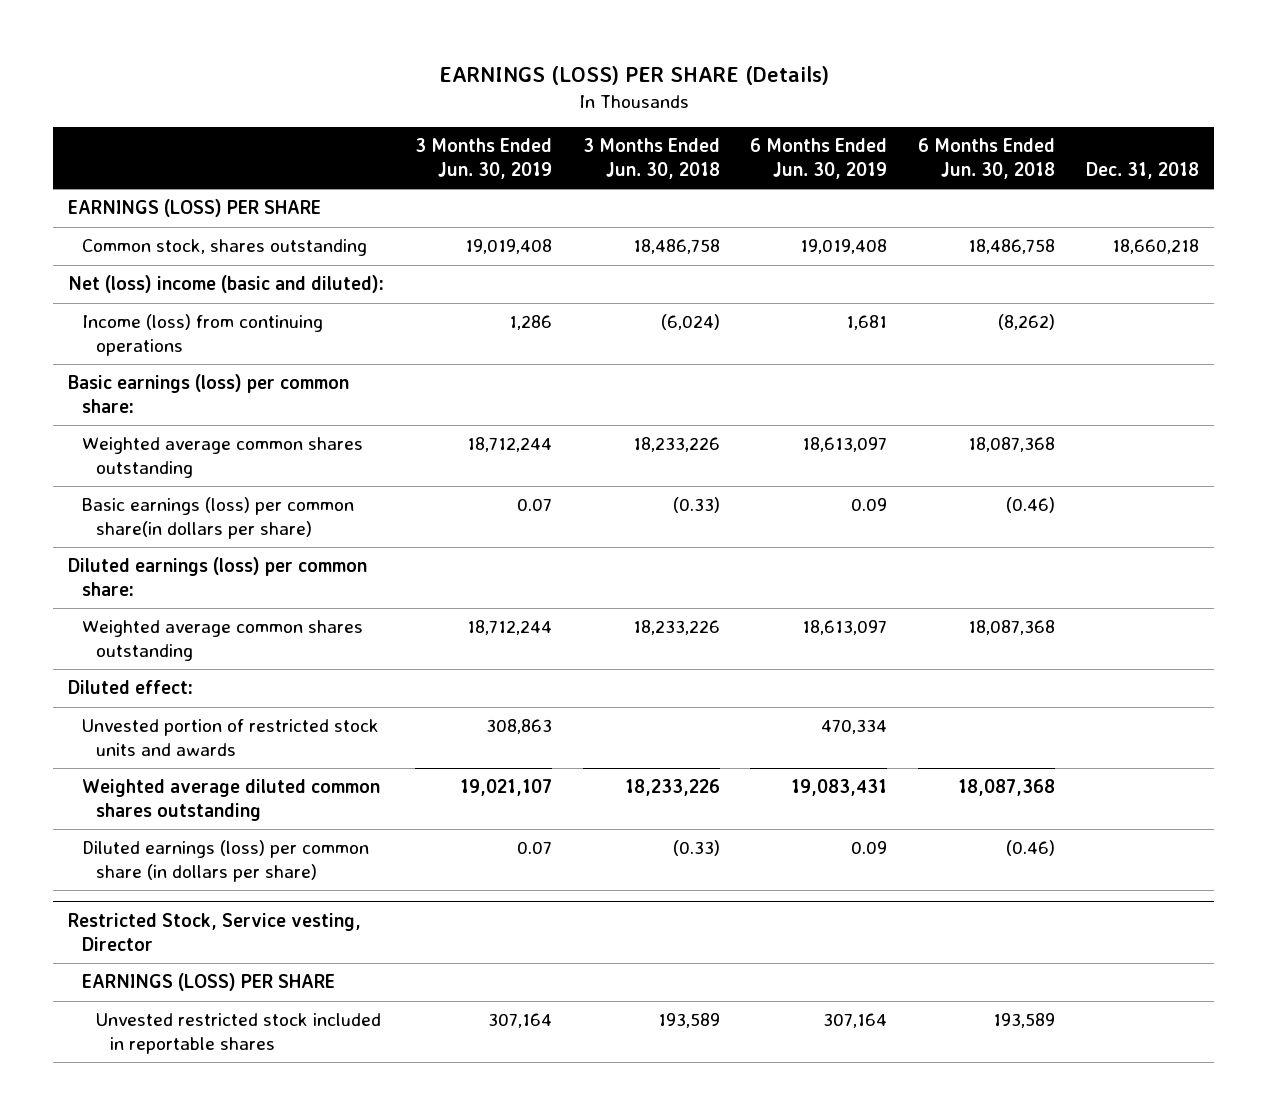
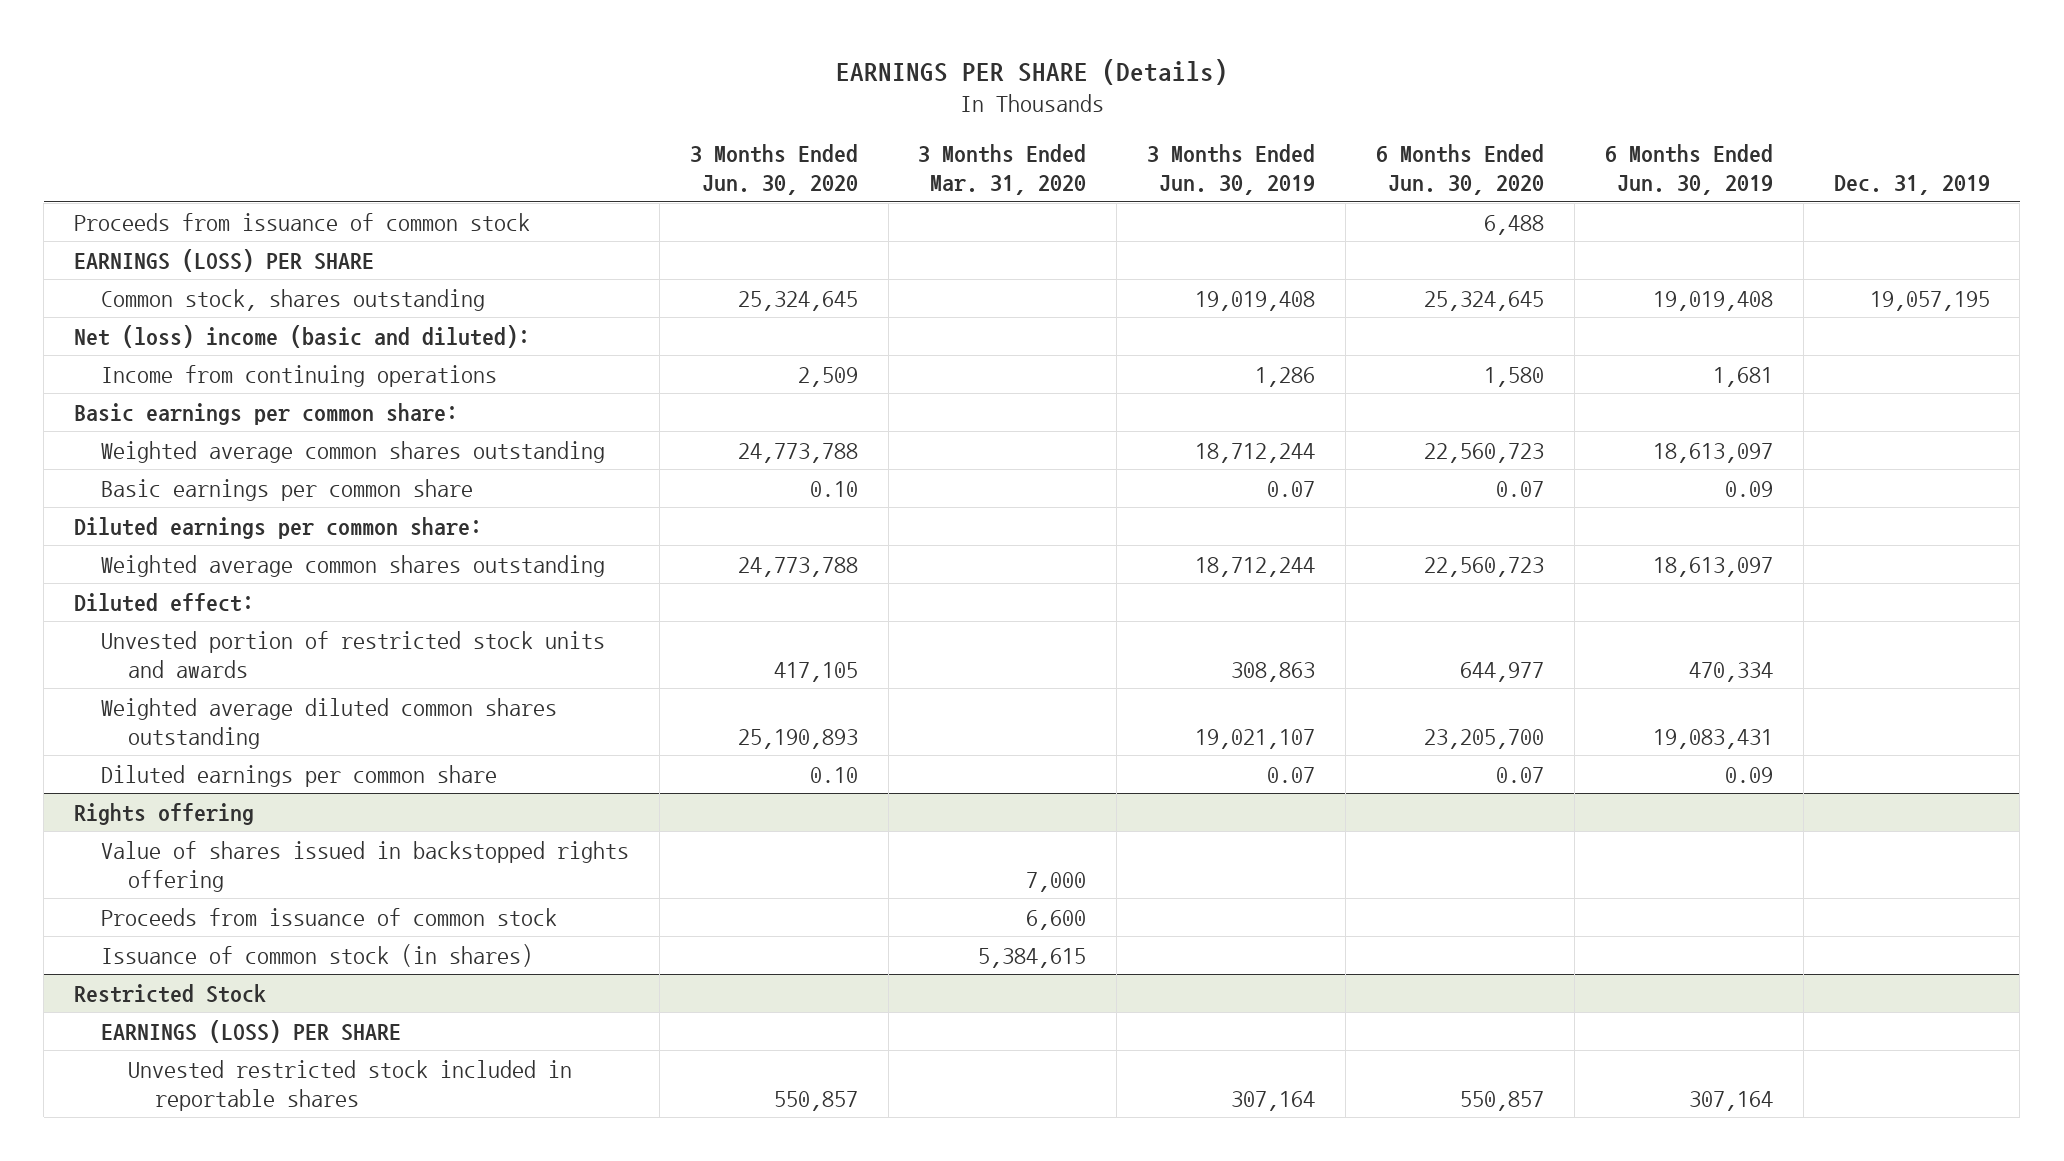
- EARNINGS (LOSS) PER SHARE (Details)
+ EARNINGS PER SHARE (Details)
- | 3 Months Ended Jun. 30, 2019 | 3 Months Ended Jun. 30, 2018 | 6 Months Ended Jun. 30, 2019 | 6 Months Ended Jun. 30, 2018 | Dec. 31, 2018
+ | 3 Months Ended Jun. 30, 2020 | 3 Months Ended Mar. 31, 2020 | 3 Months Ended Jun. 30, 2019 | 6 Months Ended Jun. 30, 2020 | 6 Months Ended Jun. 30, 2019 | Dec. 31, 2019
+ Proceeds from issuance of common stock | | | | 6,488 | |
- Income (loss) from continuing operations | 1,286 | (6,024) | 1,681 | (8,262) |
- Basic earnings (loss) per common share:
+ Income from continuing operations | 2,509 | | 1,286 | 1,580 | 1,681 |
+ Basic earnings per common share:
- Basic earnings (loss) per common share(in dollars per share) | 0.07 | (0.33) | 0.09 | (0.46) |
- Diluted earnings (loss) per common share:
+ Basic earnings per common share | 0.10 | | 0.07 | 0.07 | 0.09 |
+ Diluted earnings per common share:
- Diluted earnings (loss) per common share (in dollars per share) | 0.07 | (0.33) | 0.09 | (0.46) |
- Restricted Stock, Service vesting, Director
+ Diluted earnings per common share | 0.10 | | 0.07 | 0.07 | 0.09 |
+ Rights offering
+ Value of shares issued in backstopped rights offering | | 7,000 | | | |
+ Proceeds from issuance of common stock | | 6,600 | | | |
+ Issuance of common stock (in shares) | | 5,384,615 | | | |
+ Restricted Stock

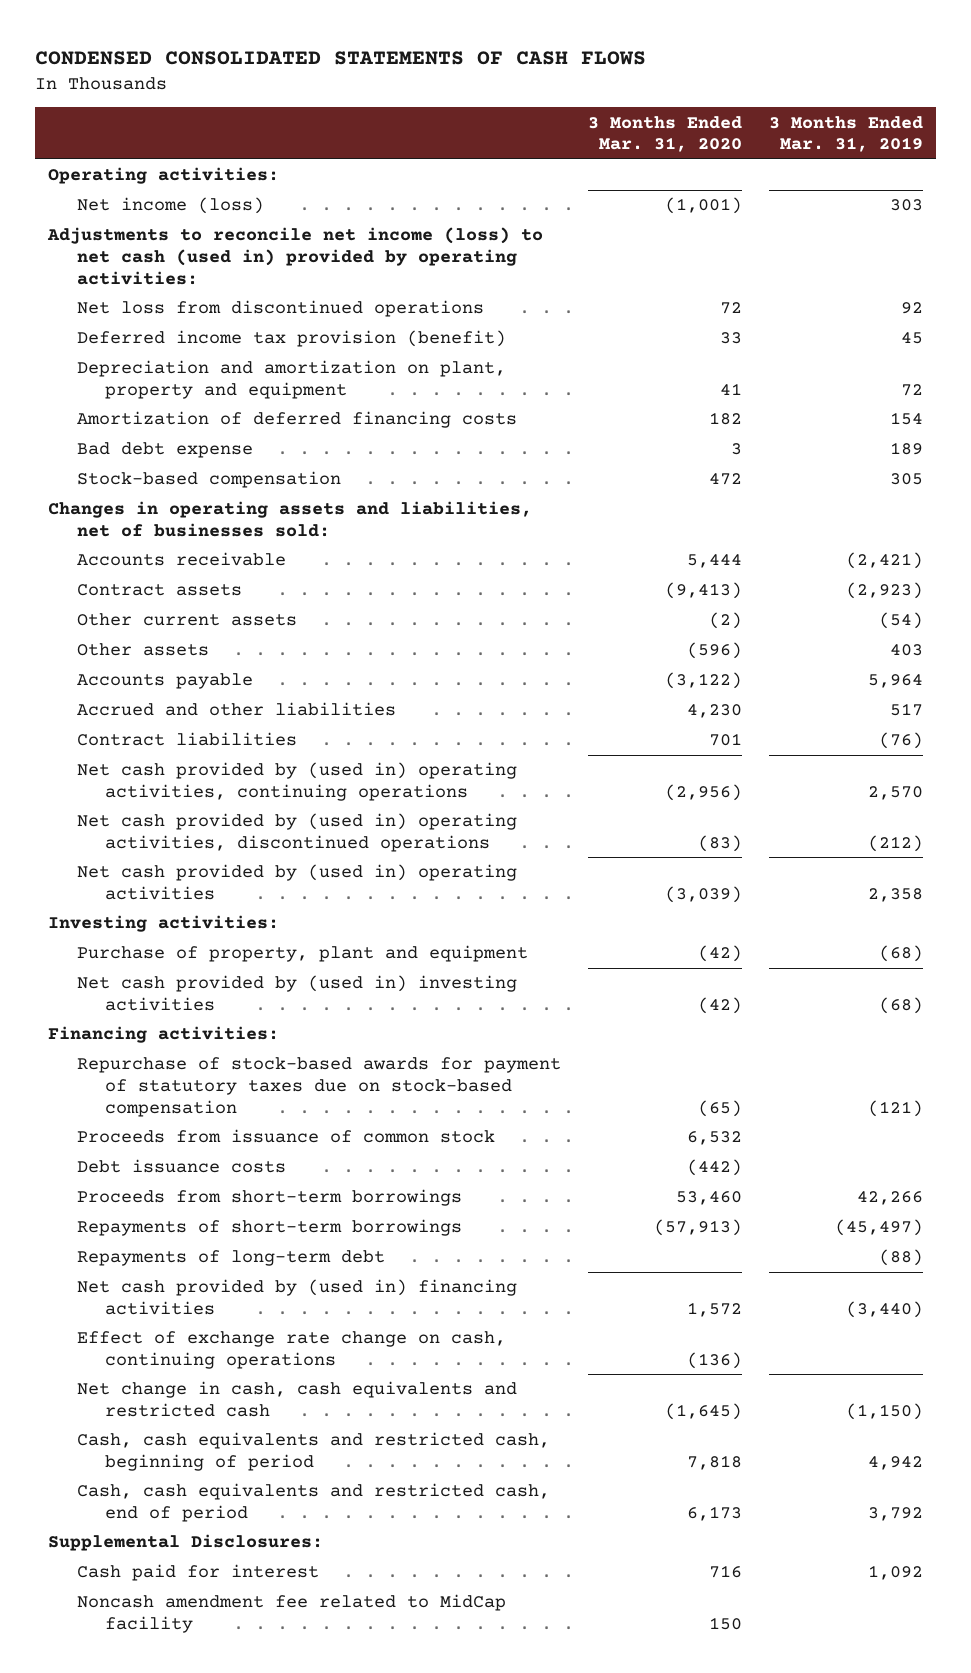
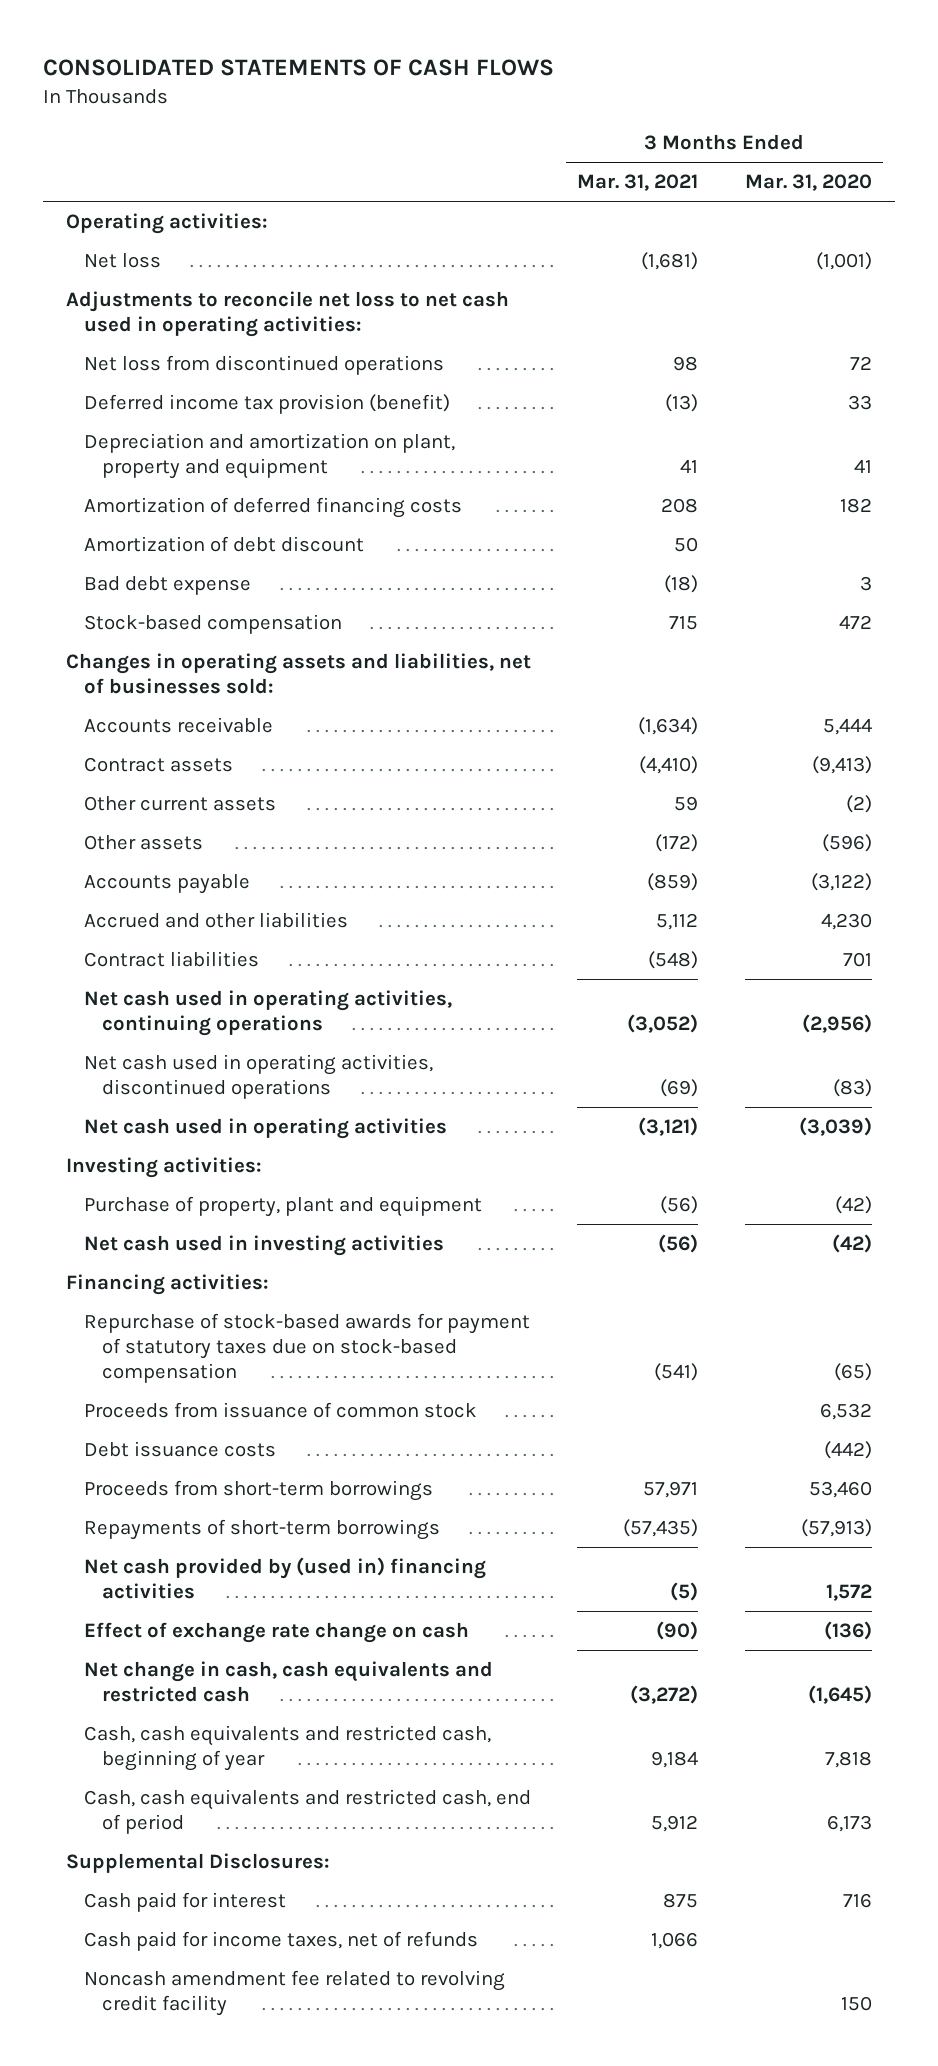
- CONDENSED CONSOLIDATED STATEMENTS OF CASH FLOWS
+ CONSOLIDATED STATEMENTS OF CASH FLOWS
- | 3 Months Ended Mar. 31, 2020 | 3 Months Ended Mar. 31, 2019
+ | 3 Months Ended Mar. 31, 2021 | 3 Months Ended Mar. 31, 2020
- Net income (loss) | (1,001) | 303
- Adjustments to reconcile net income (loss) to net cash (used in) provided by operating activities:
+ Net loss | (1,681) | (1,001)
+ Adjustments to reconcile net loss to net cash used in operating activities:
+ Amortization of debt discount | 50 |
- Net cash provided by (used in) operating activities, continuing operations | (2,956) | 2,570
- Net cash provided by (used in) operating activities, discontinued operations | (83) | (212)
- Net cash provided by (used in) operating activities | (3,039) | 2,358
+ Net cash used in operating activities, continuing operations | (3,052) | (2,956)
+ Net cash used in operating activities, discontinued operations | (69) | (83)
+ Net cash used in operating activities | (3,121) | (3,039)
- Net cash provided by (used in) investing activities | (42) | (68)
+ Net cash used in investing activities | (56) | (42)
- Repayments of long-term debt | | (88)
- Effect of exchange rate change on cash, continuing operations | (136) |
+ Effect of exchange rate change on cash | (90) | (136)
- Cash, cash equivalents and restricted cash, beginning of period | 7,818 | 4,942
+ Cash, cash equivalents and restricted cash, beginning of year | 9,184 | 7,818
- Noncash amendment fee related to MidCap facility | 150 |
+ Cash paid for income taxes, net of refunds | 1,066 |
+ Noncash amendment fee related to revolving credit facility | | 150

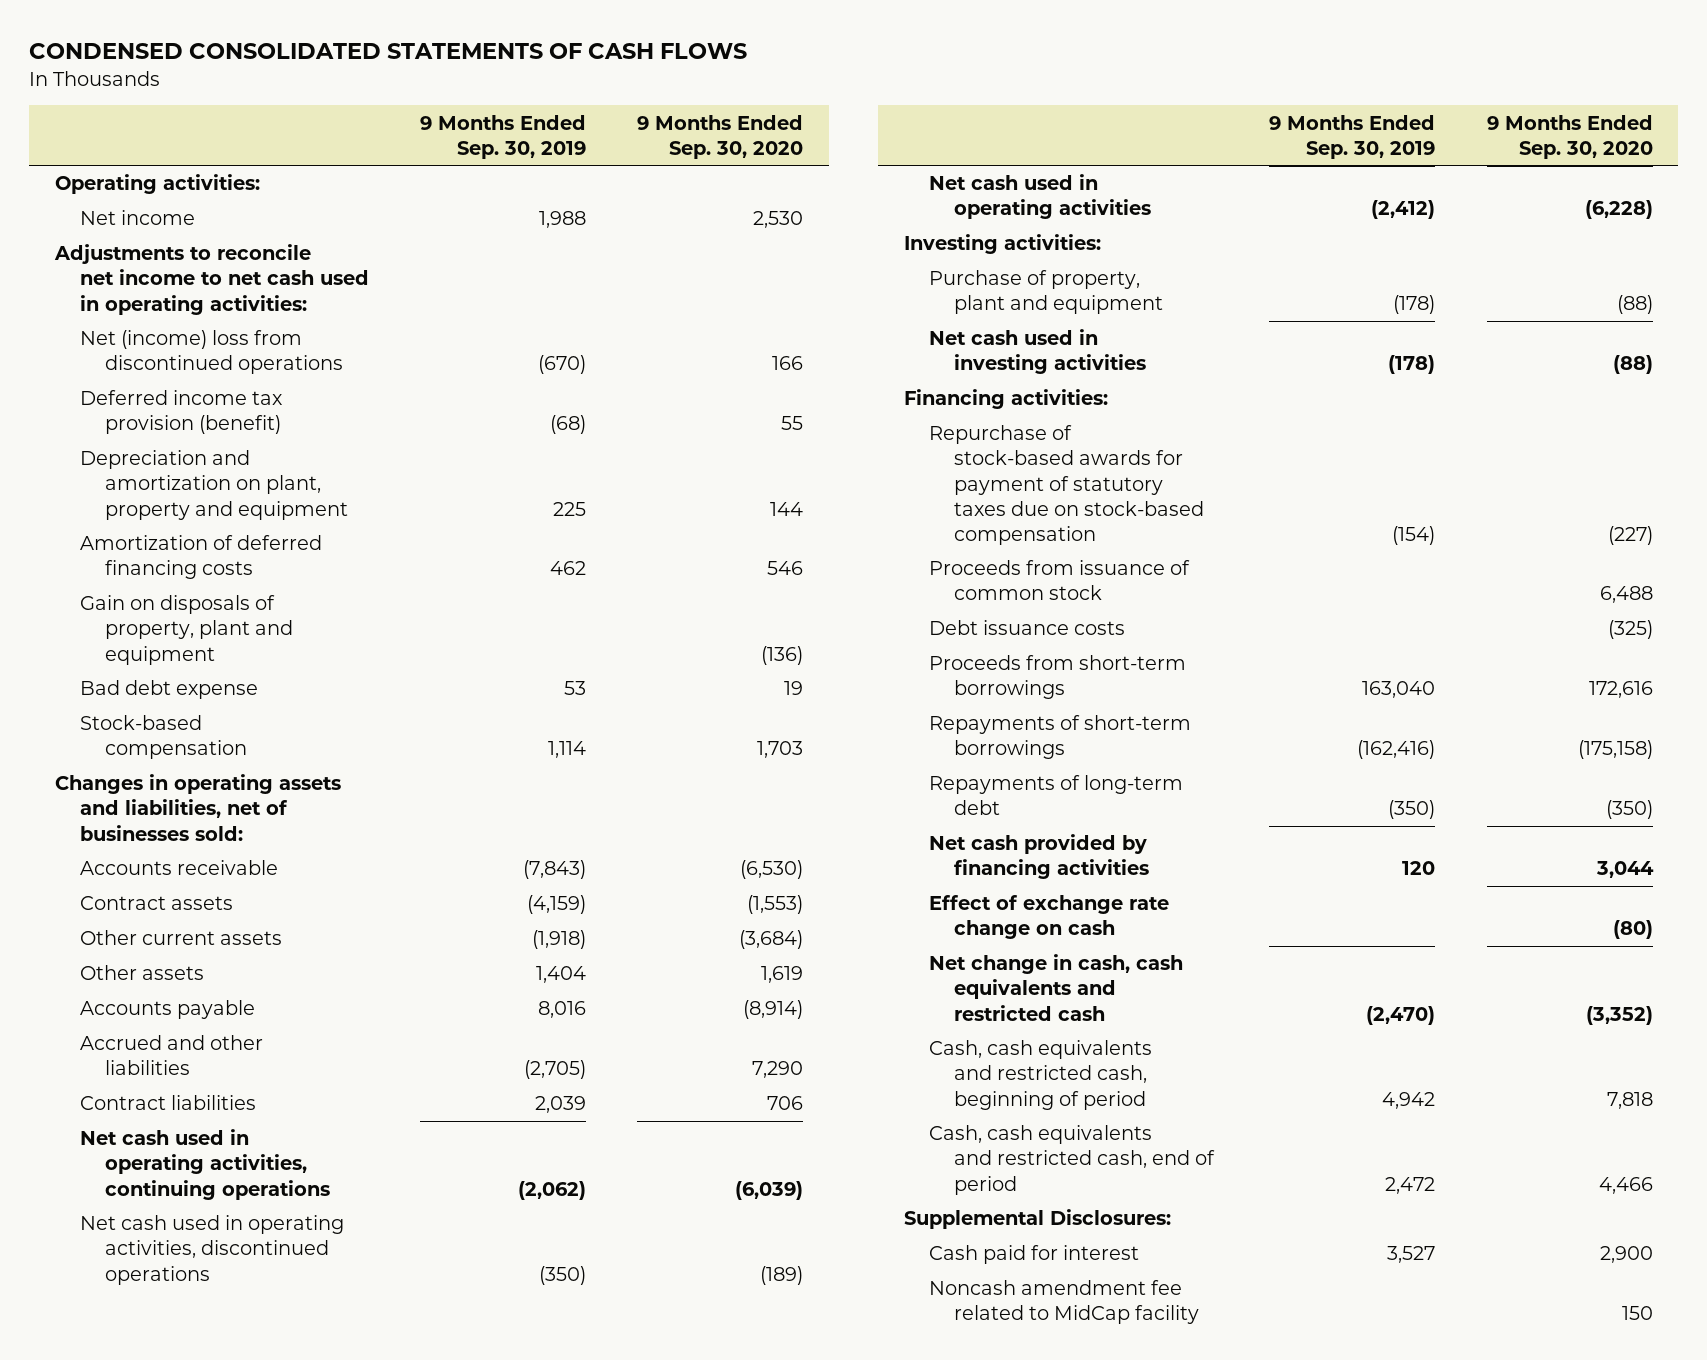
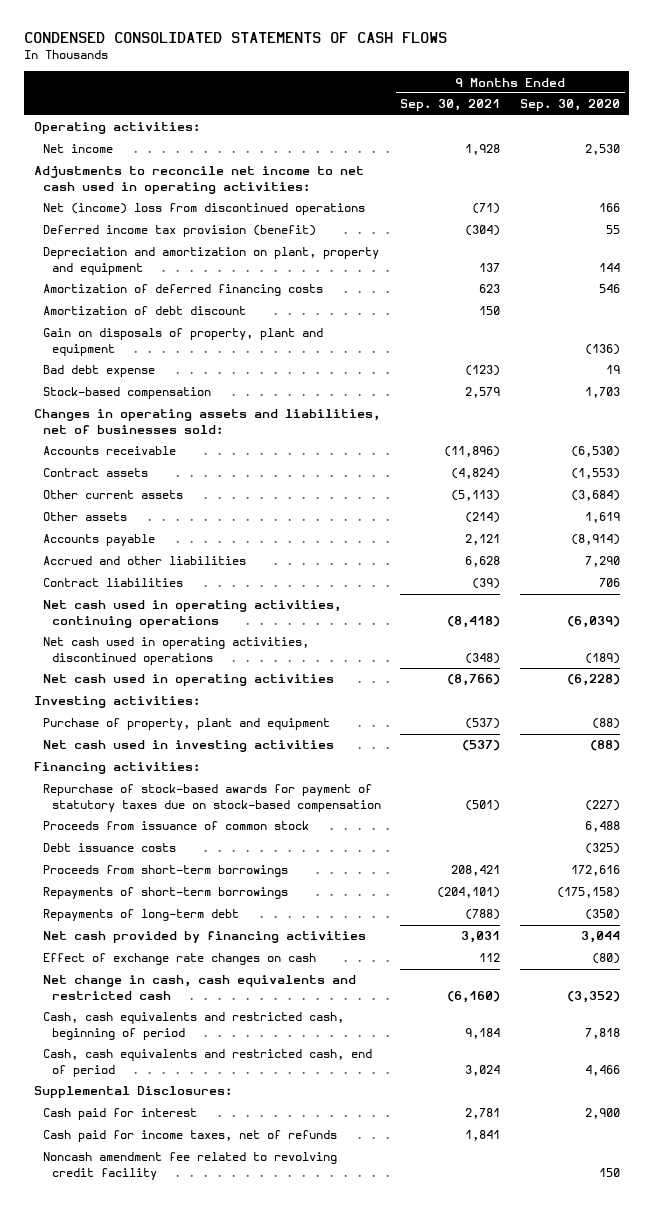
- | 9 Months Ended Sep. 30, 2019 | 9 Months Ended Sep. 30, 2020
+ | 9 Months Ended Sep. 30, 2021 | 9 Months Ended Sep. 30, 2020
+ Amortization of debt discount | 150 |
- Effect of exchange rate change on cash | | (80)
+ Effect of exchange rate changes on cash | 112 | (80)
- Noncash amendment fee related to MidCap facility | | 150
+ Cash paid for income taxes, net of refunds | 1,841 |
+ Noncash amendment fee related to revolving credit facility | | 150

